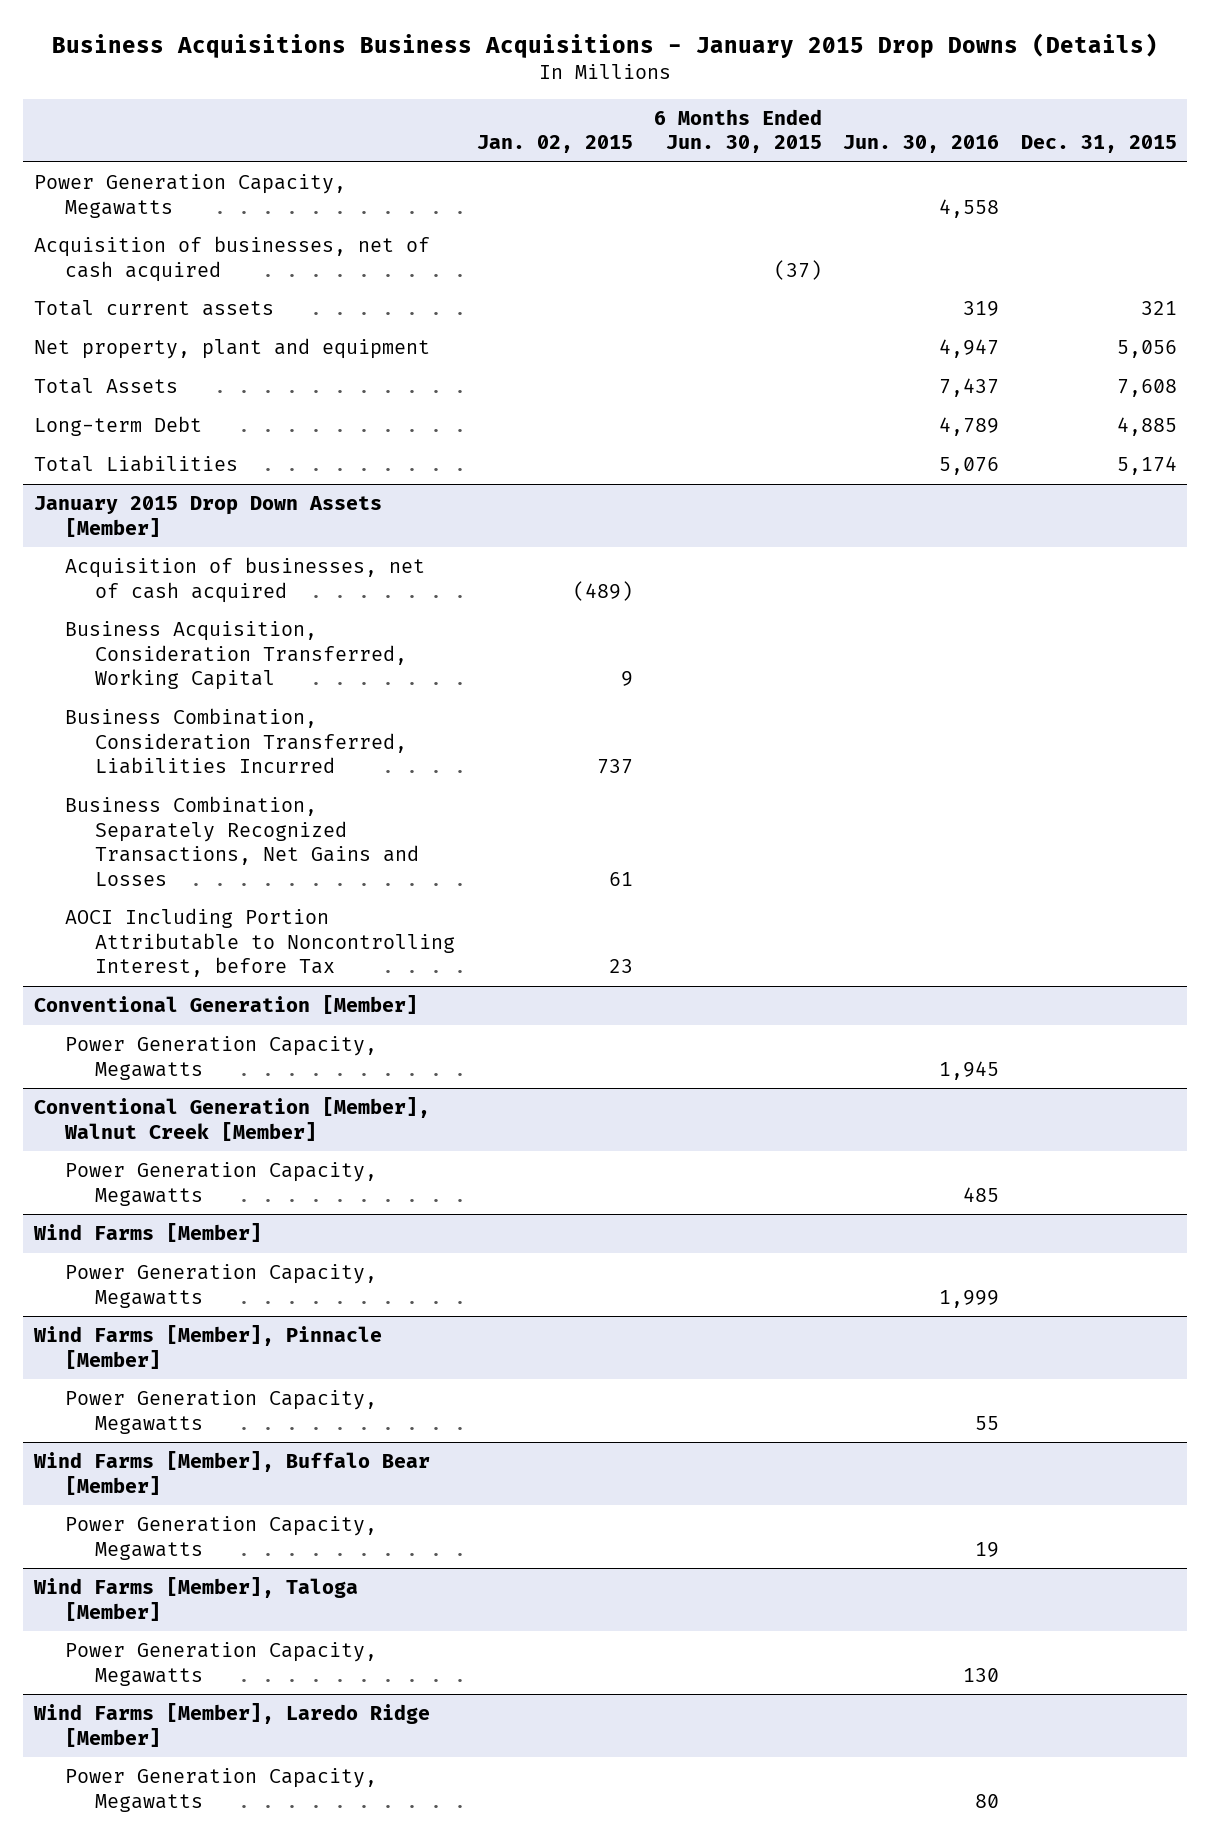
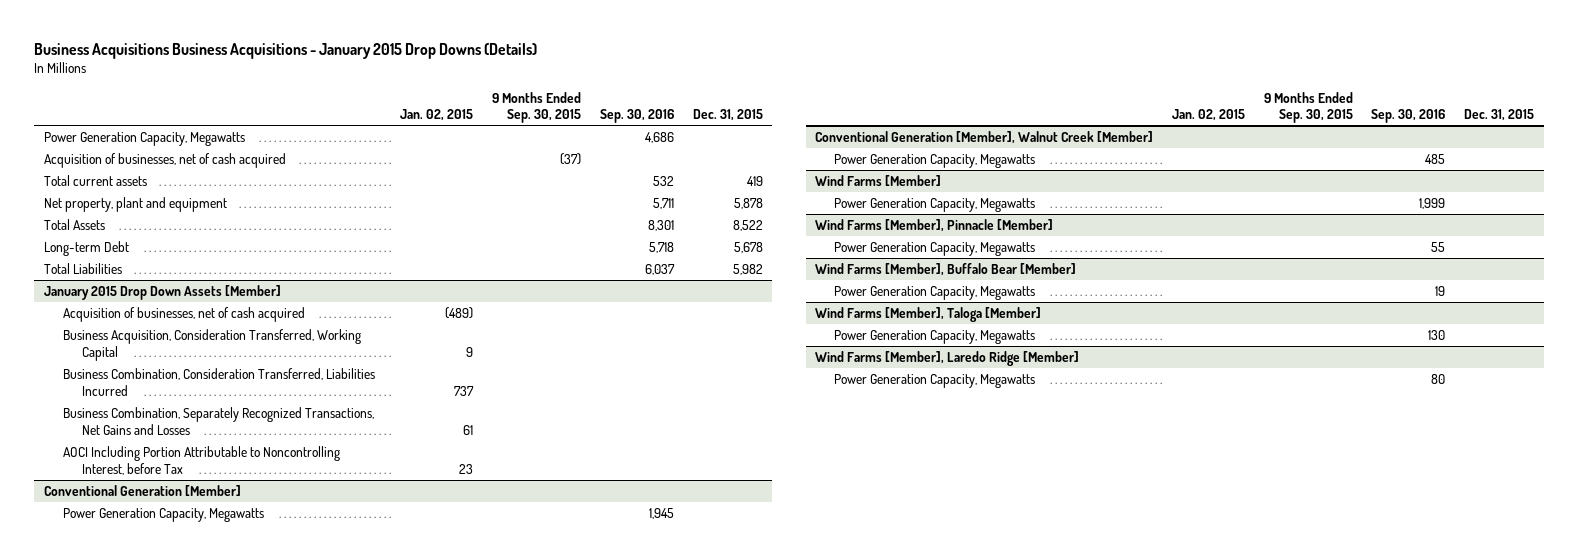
- | Jan. 02, 2015 | 6 Months Ended Jun. 30, 2015 | Jun. 30, 2016 | Dec. 31, 2015
+ | Jan. 02, 2015 | 9 Months Ended Sep. 30, 2015 | Sep. 30, 2016 | Dec. 31, 2015
- Total current assets | | | 319 | 321
- Net property, plant and equipment | | | 4,947 | 5,056
- Total Assets | | | 7,437 | 7,608
- Long-term Debt | | | 4,789 | 4,885
- Total Liabilities | | | 5,076 | 5,174
+ Total current assets | | | 532 | 419
+ Net property, plant and equipment | | | 5,711 | 5,878
+ Total Assets | | | 8,301 | 8,522
+ Long-term Debt | | | 5,718 | 5,678
+ Total Liabilities | | | 6,037 | 5,982

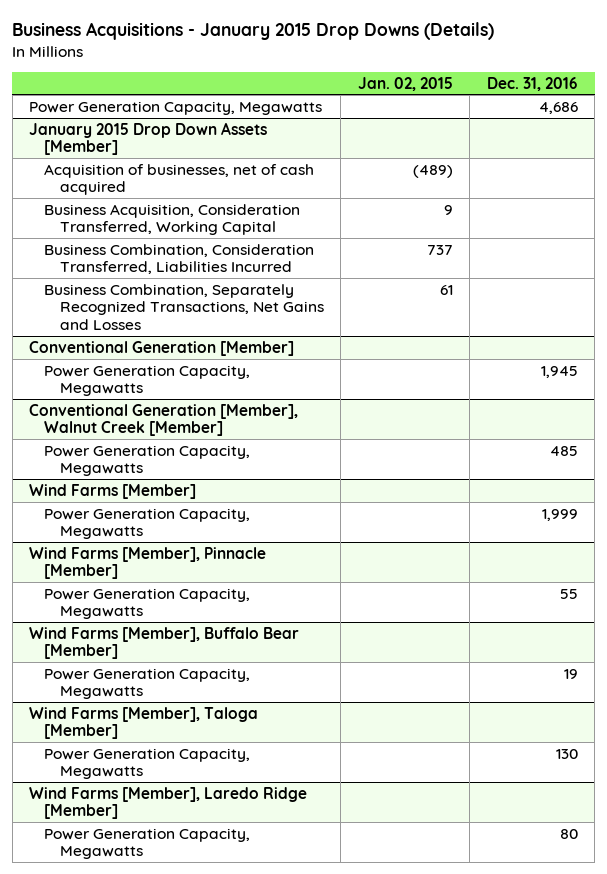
- Business Acquisitions Business Acquisitions - January 2015 Drop Downs (Details)
+ Business Acquisitions - January 2015 Drop Downs (Details)
- | Jan. 02, 2015 | 9 Months Ended Sep. 30, 2015 | Sep. 30, 2016 | Dec. 31, 2015
+ | Jan. 02, 2015 | Dec. 31, 2016
- Acquisition of businesses, net of cash acquired | | (37) | |
- Total current assets | | | 532 | 419
- Net property, plant and equipment | | | 5,711 | 5,878
- Total Assets | | | 8,301 | 8,522
- Long-term Debt | | | 5,718 | 5,678
- Total Liabilities | | | 6,037 | 5,982
@ January 2015 Drop Down Assets [Member]
- AOCI Including Portion Attributable to Noncontrolling Interest, before Tax | 23 | | |

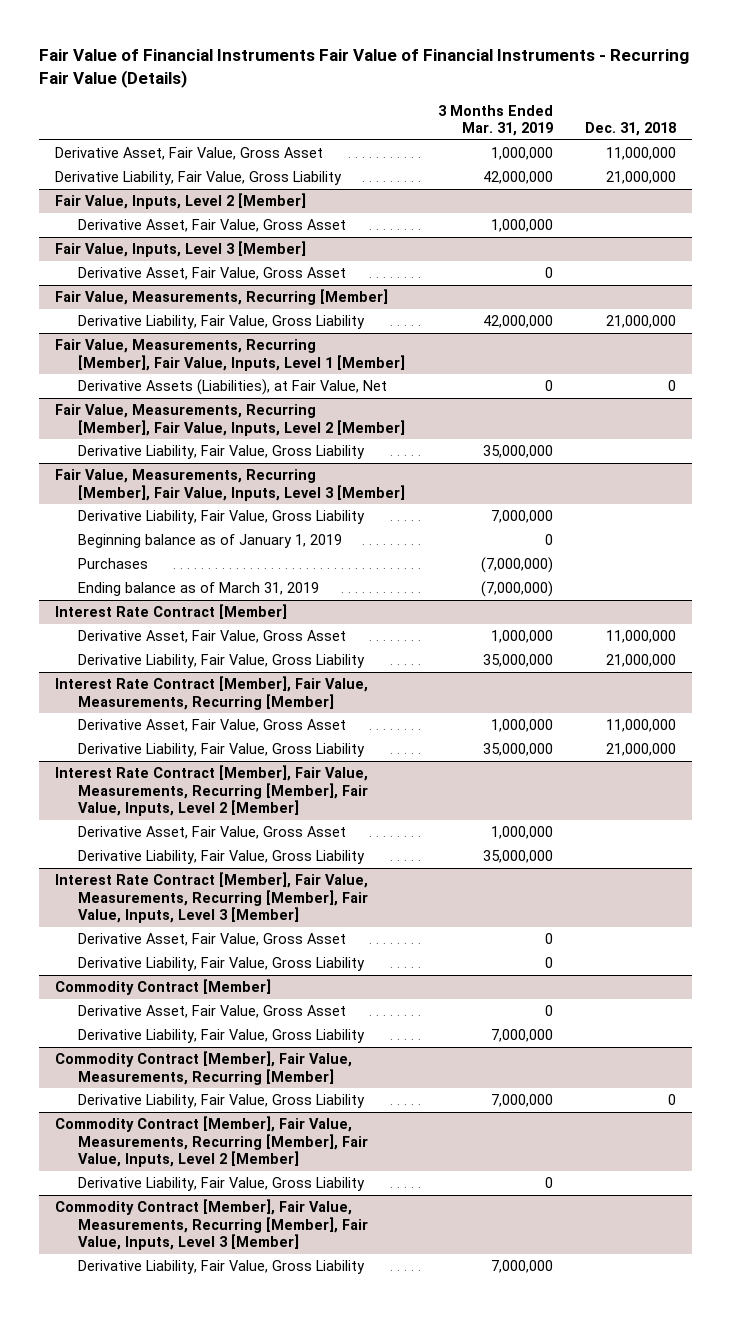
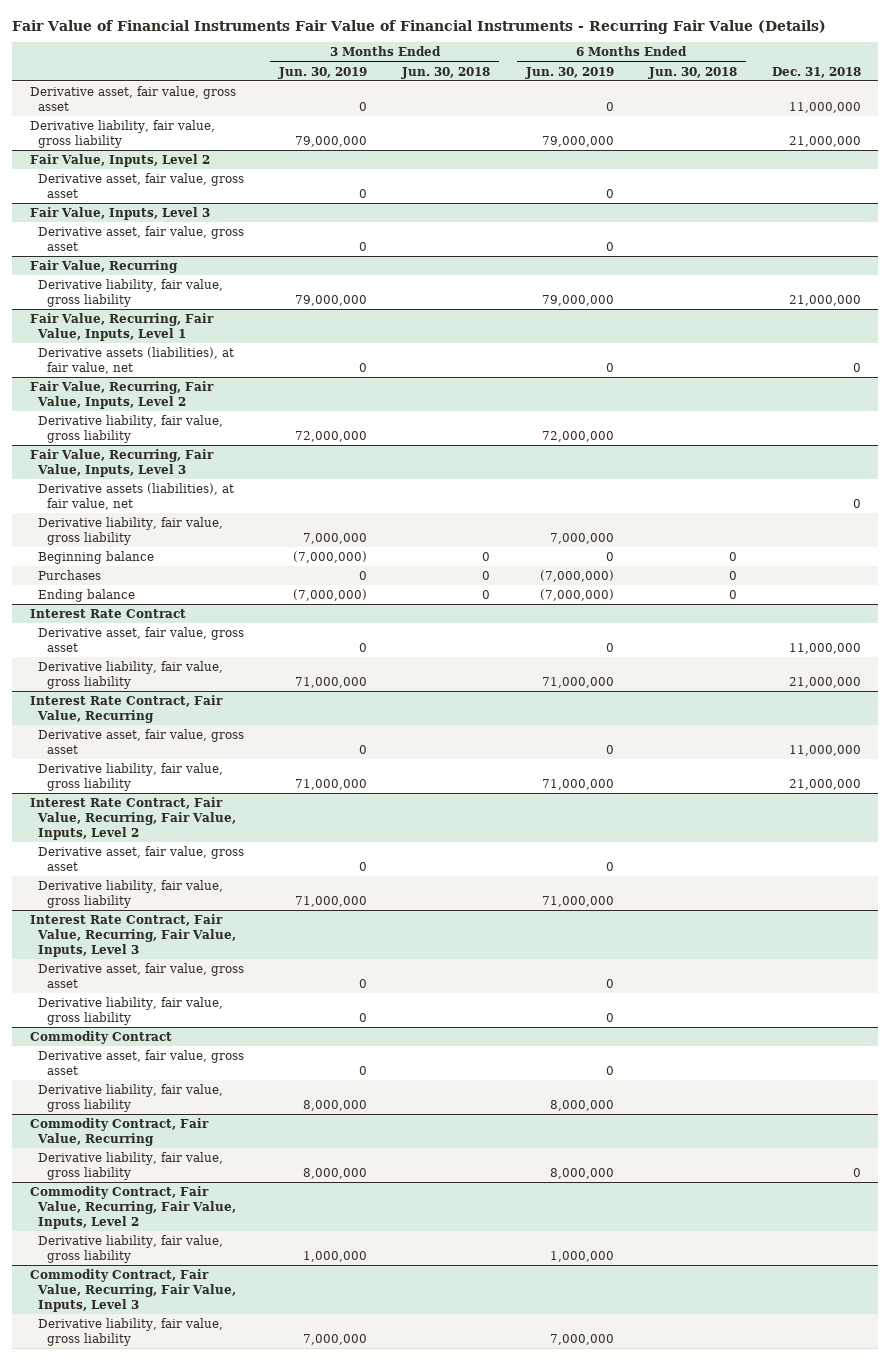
- | 3 Months Ended Mar. 31, 2019 | Dec. 31, 2018
+ | 3 Months Ended Jun. 30, 2019 | 3 Months Ended Jun. 30, 2018 | 6 Months Ended Jun. 30, 2019 | 6 Months Ended Jun. 30, 2018 | Dec. 31, 2018
- Derivative Asset, Fair Value, Gross Asset | 1,000,000 | 11,000,000
- Derivative Liability, Fair Value, Gross Liability | 42,000,000 | 21,000,000
- Fair Value, Inputs, Level 2 [Member]
- Derivative Asset, Fair Value, Gross Asset | 1,000,000 |
- Fair Value, Inputs, Level 3 [Member]
- Derivative Asset, Fair Value, Gross Asset | 0 |
- Fair Value, Measurements, Recurring [Member]
- Derivative Liability, Fair Value, Gross Liability | 42,000,000 | 21,000,000
- Fair Value, Measurements, Recurring [Member], Fair Value, Inputs, Level 1 [Member]
- Derivative Assets (Liabilities), at Fair Value, Net | 0 | 0
- Fair Value, Measurements, Recurring [Member], Fair Value, Inputs, Level 2 [Member]
- Derivative Liability, Fair Value, Gross Liability | 35,000,000 |
- Fair Value, Measurements, Recurring [Member], Fair Value, Inputs, Level 3 [Member]
- Derivative Liability, Fair Value, Gross Liability | 7,000,000 |
- Beginning balance as of January 1, 2019 | 0 |
+ Derivative asset, fair value, gross asset | 0 | | 0 | | 11,000,000
+ Derivative liability, fair value, gross liability | 79,000,000 | | 79,000,000 | | 21,000,000
+ Fair Value, Inputs, Level 2
+ Derivative asset, fair value, gross asset | 0 | | 0 | |
+ Fair Value, Inputs, Level 3
+ Derivative asset, fair value, gross asset | 0 | | 0 | |
+ Fair Value, Recurring
+ Derivative liability, fair value, gross liability | 79,000,000 | | 79,000,000 | | 21,000,000
+ Fair Value, Recurring, Fair Value, Inputs, Level 1
+ Derivative assets (liabilities), at fair value, net | 0 | | 0 | | 0
+ Fair Value, Recurring, Fair Value, Inputs, Level 2
+ Derivative liability, fair value, gross liability | 72,000,000 | | 72,000,000 | |
+ Fair Value, Recurring, Fair Value, Inputs, Level 3
+ Derivative assets (liabilities), at fair value, net | | | | | 0
+ Derivative liability, fair value, gross liability | 7,000,000 | | 7,000,000 | |
+ Beginning balance | (7,000,000) | 0 | 0 | 0 |
- Ending balance as of March 31, 2019 | (7,000,000) |
- Interest Rate Contract [Member]
- Derivative Asset, Fair Value, Gross Asset | 1,000,000 | 11,000,000
- Derivative Liability, Fair Value, Gross Liability | 35,000,000 | 21,000,000
- Interest Rate Contract [Member], Fair Value, Measurements, Recurring [Member]
- Derivative Asset, Fair Value, Gross Asset | 1,000,000 | 11,000,000
- Derivative Liability, Fair Value, Gross Liability | 35,000,000 | 21,000,000
- Interest Rate Contract [Member], Fair Value, Measurements, Recurring [Member], Fair Value, Inputs, Level 2 [Member]
- Derivative Asset, Fair Value, Gross Asset | 1,000,000 |
- Derivative Liability, Fair Value, Gross Liability | 35,000,000 |
- Interest Rate Contract [Member], Fair Value, Measurements, Recurring [Member], Fair Value, Inputs, Level 3 [Member]
- Derivative Asset, Fair Value, Gross Asset | 0 |
- Derivative Liability, Fair Value, Gross Liability | 0 |
- Commodity Contract [Member]
- Derivative Asset, Fair Value, Gross Asset | 0 |
- Derivative Liability, Fair Value, Gross Liability | 7,000,000 |
- Commodity Contract [Member], Fair Value, Measurements, Recurring [Member]
- Derivative Liability, Fair Value, Gross Liability | 7,000,000 | 0
- Commodity Contract [Member], Fair Value, Measurements, Recurring [Member], Fair Value, Inputs, Level 2 [Member]
- Derivative Liability, Fair Value, Gross Liability | 0 |
- Commodity Contract [Member], Fair Value, Measurements, Recurring [Member], Fair Value, Inputs, Level 3 [Member]
- Derivative Liability, Fair Value, Gross Liability | 7,000,000 |
+ Ending balance | (7,000,000) | 0 | (7,000,000) | 0 |
+ Interest Rate Contract
+ Derivative asset, fair value, gross asset | 0 | | 0 | | 11,000,000
+ Derivative liability, fair value, gross liability | 71,000,000 | | 71,000,000 | | 21,000,000
+ Interest Rate Contract, Fair Value, Recurring
+ Derivative asset, fair value, gross asset | 0 | | 0 | | 11,000,000
+ Derivative liability, fair value, gross liability | 71,000,000 | | 71,000,000 | | 21,000,000
+ Interest Rate Contract, Fair Value, Recurring, Fair Value, Inputs, Level 2
+ Derivative asset, fair value, gross asset | 0 | | 0 | |
+ Derivative liability, fair value, gross liability | 71,000,000 | | 71,000,000 | |
+ Interest Rate Contract, Fair Value, Recurring, Fair Value, Inputs, Level 3
+ Derivative asset, fair value, gross asset | 0 | | 0 | |
+ Derivative liability, fair value, gross liability | 0 | | 0 | |
+ Commodity Contract
+ Derivative asset, fair value, gross asset | 0 | | 0 | |
+ Derivative liability, fair value, gross liability | 8,000,000 | | 8,000,000 | |
+ Commodity Contract, Fair Value, Recurring
+ Derivative liability, fair value, gross liability | 8,000,000 | | 8,000,000 | | 0
+ Commodity Contract, Fair Value, Recurring, Fair Value, Inputs, Level 2
+ Derivative liability, fair value, gross liability | 1,000,000 | | 1,000,000 | |
+ Commodity Contract, Fair Value, Recurring, Fair Value, Inputs, Level 3
+ Derivative liability, fair value, gross liability | 7,000,000 | | 7,000,000 | |

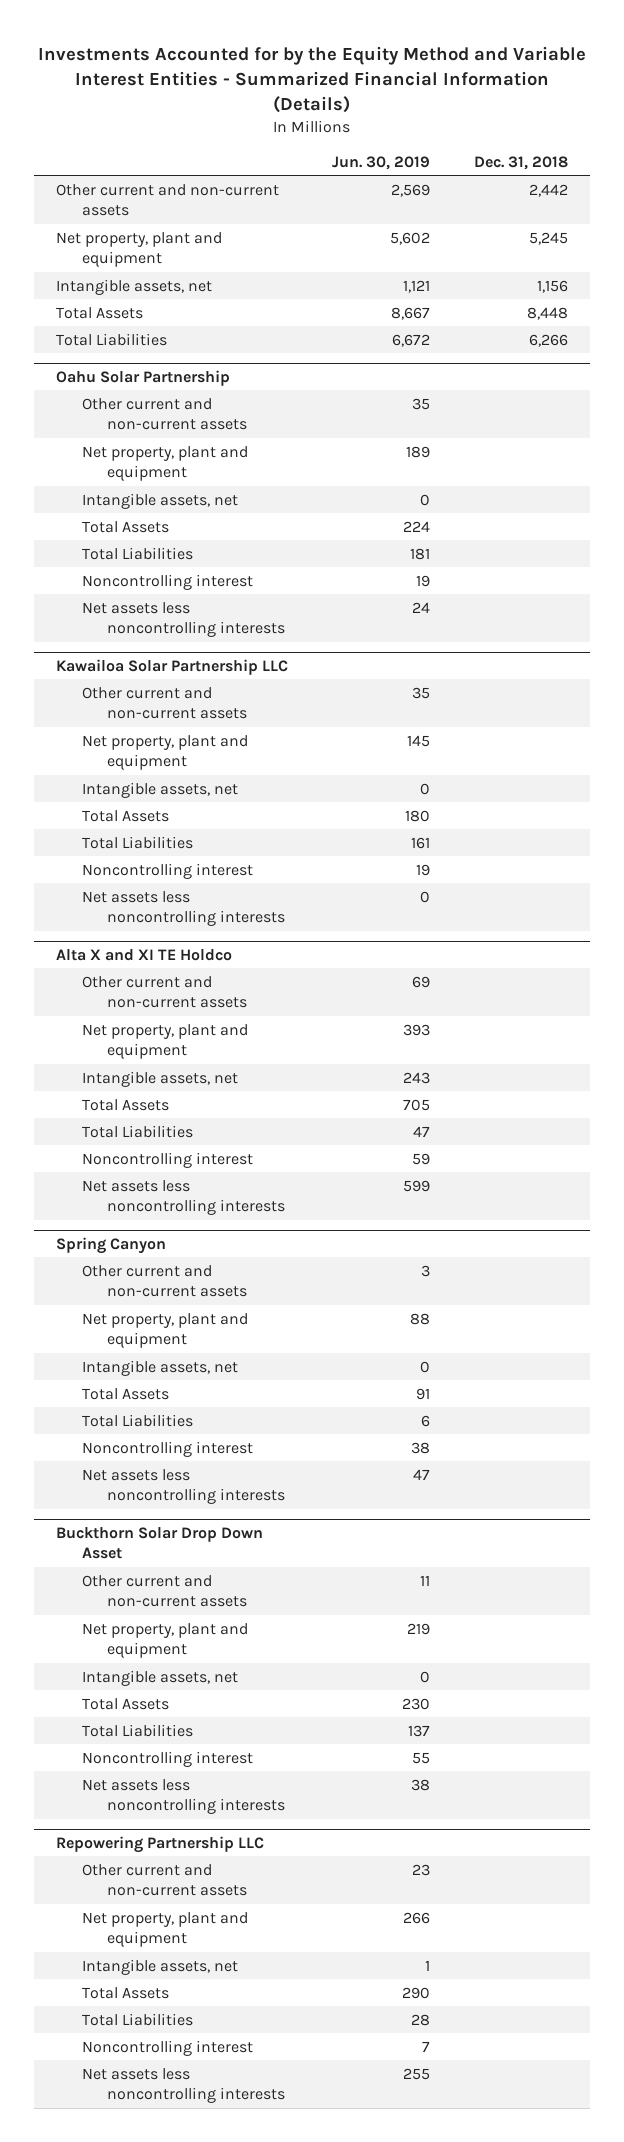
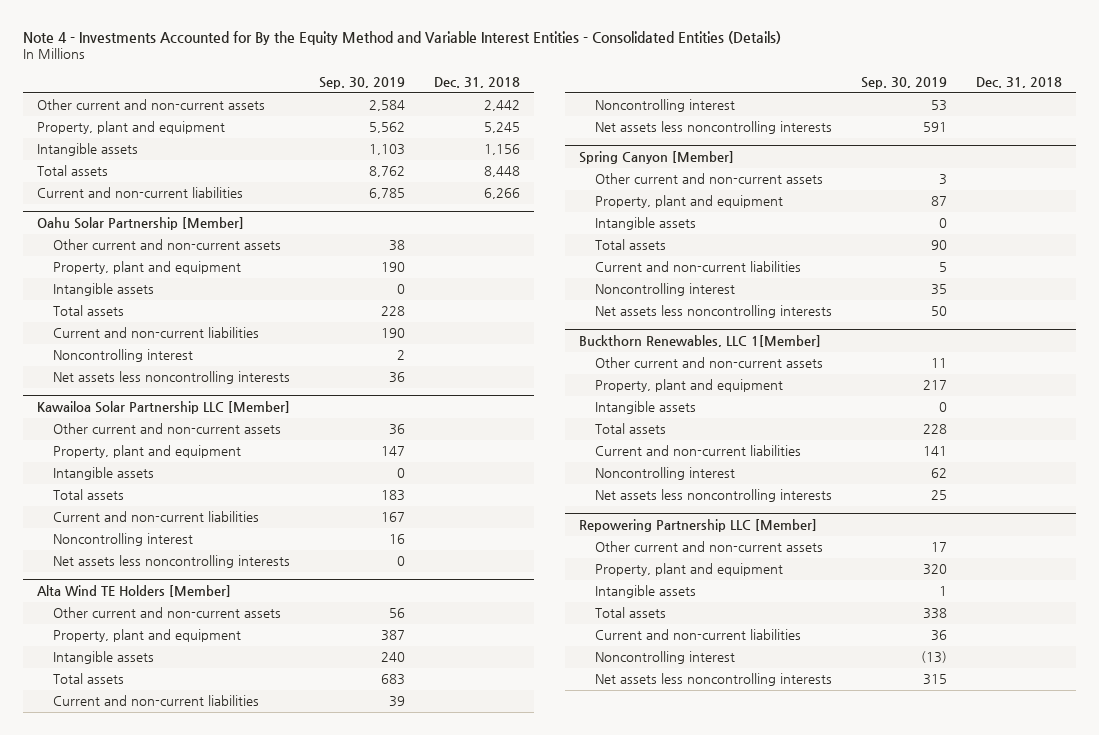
- Investments Accounted for by the Equity Method and Variable Interest Entities - Summarized Financial Information (Details)
+ Note 4 - Investments Accounted for By the Equity Method and Variable Interest Entities - Consolidated Entities (Details)
- | Jun. 30, 2019 | Dec. 31, 2018
+ | Sep. 30, 2019 | Dec. 31, 2018
- Net property, plant and equipment | 5,602 | 5,245
- Intangible assets, net | 1,121 | 1,156
- Total Assets | 8,667 | 8,448
- Total Liabilities | 6,672 | 6,266
- Oahu Solar Partnership
+ Property, plant and equipment | 5,562 | 5,245
+ Intangible assets | 1,103 | 1,156
+ Total assets | 8,762 | 8,448
+ Current and non-current liabilities | 6,785 | 6,266
+ Oahu Solar Partnership [Member]
- Net property, plant and equipment | 189 |
- Intangible assets, net | 0 |
- Total Assets | 224 |
- Total Liabilities | 181 |
+ Property, plant and equipment | 190 |
+ Intangible assets | 0 |
+ Total assets | 228 |
+ Current and non-current liabilities | 190 |
- Kawailoa Solar Partnership LLC
+ Kawailoa Solar Partnership LLC [Member]
- Net property, plant and equipment | 145 |
- Intangible assets, net | 0 |
- Total Assets | 180 |
- Total Liabilities | 161 |
+ Property, plant and equipment | 147 |
+ Intangible assets | 0 |
+ Total assets | 183 |
+ Current and non-current liabilities | 167 |
- Alta X and XI TE Holdco
- Other current and non-current assets | 69 |
- Net property, plant and equipment | 393 |
- Intangible assets, net | 243 |
- Total Assets | 705 |
- Total Liabilities | 47 |
- Noncontrolling interest | 59 |
- Net assets less noncontrolling interests | 599 |
- Spring Canyon
+ Alta Wind TE Holders [Member]
+ Other current and non-current assets | 56 |
+ Property, plant and equipment | 387 |
+ Intangible assets | 240 |
+ Total assets | 683 |
+ Current and non-current liabilities | 39 |
+ Noncontrolling interest | 53 |
+ Net assets less noncontrolling interests | 591 |
+ Spring Canyon [Member]
- Net property, plant and equipment | 88 |
- Intangible assets, net | 0 |
- Total Assets | 91 |
- Total Liabilities | 6 |
+ Property, plant and equipment | 87 |
+ Intangible assets | 0 |
+ Total assets | 90 |
+ Current and non-current liabilities | 5 |
- Buckthorn Solar Drop Down Asset
- Other current and non-current assets | 11 |
- Net property, plant and equipment | 219 |
- Intangible assets, net | 0 |
- Total Assets | 230 |
- Total Liabilities | 137 |
- Noncontrolling interest | 55 |
- Net assets less noncontrolling interests | 38 |
- Repowering Partnership LLC
+ Buckthorn Renewables, LLC 1[Member]
+ Other current and non-current assets | 11 |
+ Property, plant and equipment | 217 |
+ Intangible assets | 0 |
+ Total assets | 228 |
+ Current and non-current liabilities | 141 |
+ Noncontrolling interest | 62 |
+ Net assets less noncontrolling interests | 25 |
+ Repowering Partnership LLC [Member]
- Net property, plant and equipment | 266 |
- Intangible assets, net | 1 |
- Total Assets | 290 |
- Total Liabilities | 28 |
+ Property, plant and equipment | 320 |
+ Intangible assets | 1 |
+ Total assets | 338 |
+ Current and non-current liabilities | 36 |

